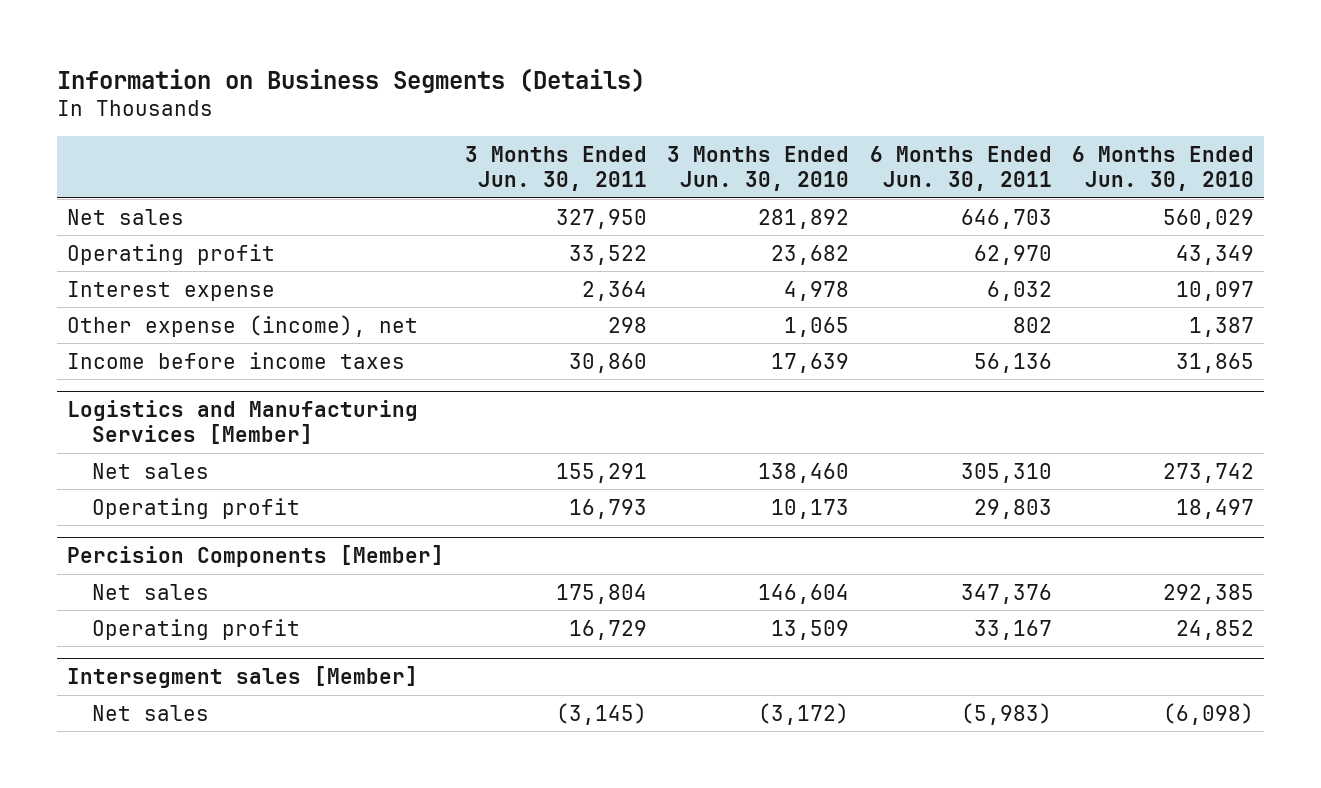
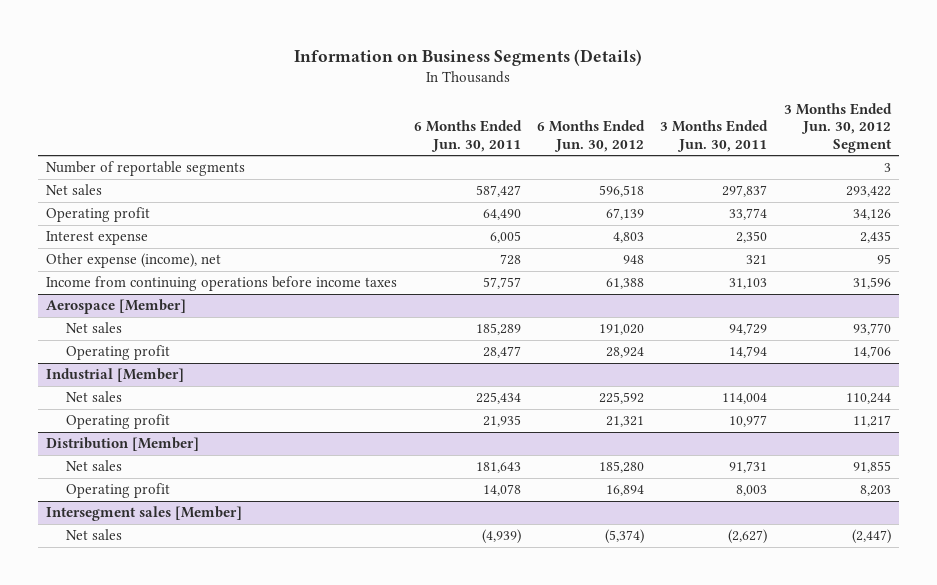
- | 3 Months Ended Jun. 30, 2011 | 3 Months Ended Jun. 30, 2010 | 6 Months Ended Jun. 30, 2011 | 6 Months Ended Jun. 30, 2010
+ | 6 Months Ended Jun. 30, 2011 | 6 Months Ended Jun. 30, 2012 | 3 Months Ended Jun. 30, 2011 | 3 Months Ended Jun. 30, 2012 Segment
- Net sales | 327,950 | 281,892 | 646,703 | 560,029
- Operating profit | 33,522 | 23,682 | 62,970 | 43,349
- Interest expense | 2,364 | 4,978 | 6,032 | 10,097
- Other expense (income), net | 298 | 1,065 | 802 | 1,387
- Income before income taxes | 30,860 | 17,639 | 56,136 | 31,865
- Logistics and Manufacturing Services [Member]
- Net sales | 155,291 | 138,460 | 305,310 | 273,742
- Operating profit | 16,793 | 10,173 | 29,803 | 18,497
- Percision Components [Member]
- Net sales | 175,804 | 146,604 | 347,376 | 292,385
- Operating profit | 16,729 | 13,509 | 33,167 | 24,852
+ Number of reportable segments | | | | 3
+ Net sales | 587,427 | 596,518 | 297,837 | 293,422
+ Operating profit | 64,490 | 67,139 | 33,774 | 34,126
+ Interest expense | 6,005 | 4,803 | 2,350 | 2,435
+ Other expense (income), net | 728 | 948 | 321 | 95
+ Income from continuing operations before income taxes | 57,757 | 61,388 | 31,103 | 31,596
+ Aerospace [Member]
+ Net sales | 185,289 | 191,020 | 94,729 | 93,770
+ Operating profit | 28,477 | 28,924 | 14,794 | 14,706
+ Industrial [Member]
+ Net sales | 225,434 | 225,592 | 114,004 | 110,244
+ Operating profit | 21,935 | 21,321 | 10,977 | 11,217
+ Distribution [Member]
+ Net sales | 181,643 | 185,280 | 91,731 | 91,855
+ Operating profit | 14,078 | 16,894 | 8,003 | 8,203
@ Intersegment sales [Member]
- Net sales | (3,145) | (3,172) | (5,983) | (6,098)
+ Net sales | (4,939) | (5,374) | (2,627) | (2,447)

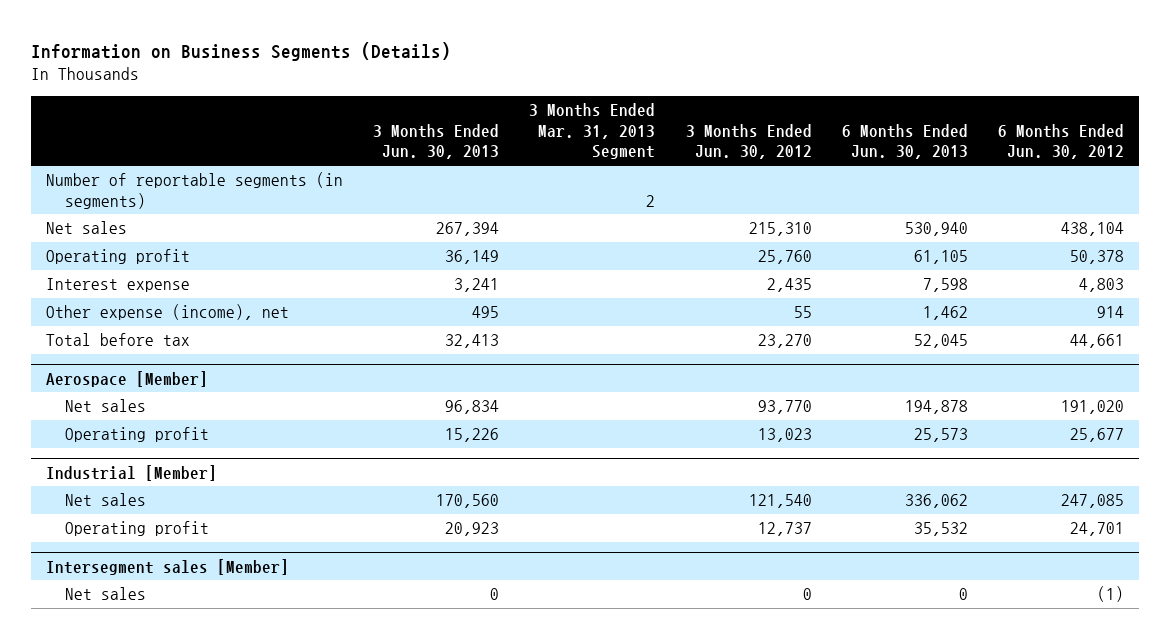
- | 6 Months Ended Jun. 30, 2011 | 6 Months Ended Jun. 30, 2012 | 3 Months Ended Jun. 30, 2011 | 3 Months Ended Jun. 30, 2012 Segment
+ | 3 Months Ended Jun. 30, 2013 | 3 Months Ended Mar. 31, 2013 Segment | 3 Months Ended Jun. 30, 2012 | 6 Months Ended Jun. 30, 2013 | 6 Months Ended Jun. 30, 2012
- Number of reportable segments | | | | 3
- Net sales | 587,427 | 596,518 | 297,837 | 293,422
- Operating profit | 64,490 | 67,139 | 33,774 | 34,126
+ Number of reportable segments (in segments) | | 2 | | |
+ Net sales | 267,394 | | 215,310 | 530,940 | 438,104
+ Operating profit | 36,149 | | 25,760 | 61,105 | 50,378
- Other expense (income), net | 728 | 948 | 321 | 95
- Income from continuing operations before income taxes | 57,757 | 61,388 | 31,103 | 31,596
+ Other expense (income), net | 495 | | 55 | 1,462 | 914
+ Total before tax | 32,413 | | 23,270 | 52,045 | 44,661
@ Aerospace [Member]
- Operating profit | 28,477 | 28,924 | 14,794 | 14,706
+ Operating profit | 15,226 | | 13,023 | 25,573 | 25,677
@ Industrial [Member]
- Net sales | 225,434 | 225,592 | 114,004 | 110,244
- Operating profit | 21,935 | 21,321 | 10,977 | 11,217
- Distribution [Member]
- Net sales | 181,643 | 185,280 | 91,731 | 91,855
- Operating profit | 14,078 | 16,894 | 8,003 | 8,203
@ Industrial [Member]
+ Net sales | 170,560 | | 121,540 | 336,062 | 247,085
+ Operating profit | 20,923 | | 12,737 | 35,532 | 24,701
@ Intersegment sales [Member]
- Net sales | (4,939) | (5,374) | (2,627) | (2,447)
+ Net sales | 0 | | 0 | 0 | (1)

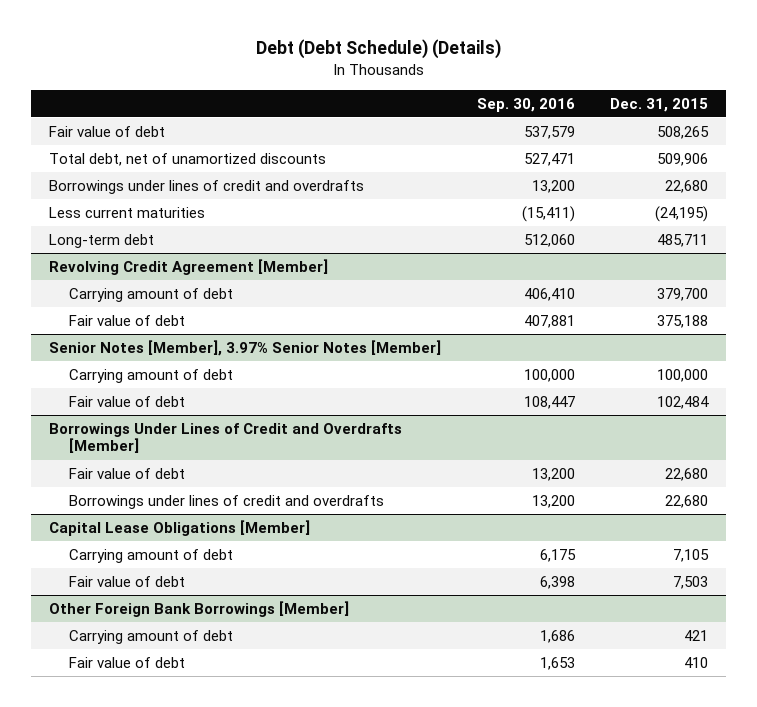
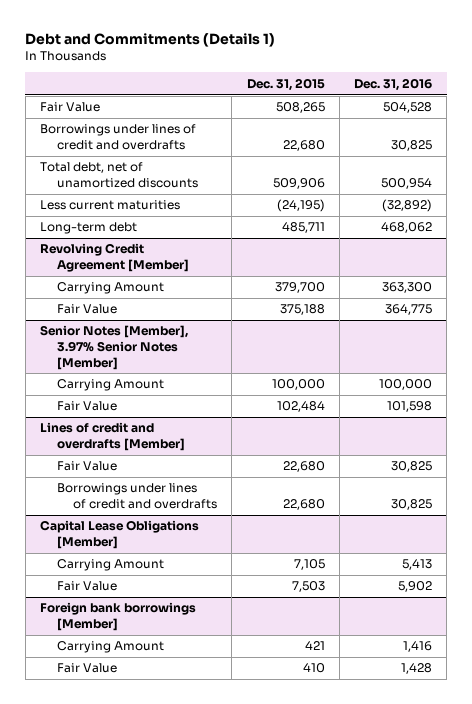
- Debt (Debt Schedule) (Details)
+ Debt and Commitments (Details 1)
- | Sep. 30, 2016 | Dec. 31, 2015
+ | Dec. 31, 2015 | Dec. 31, 2016
- Fair value of debt | 537,579 | 508,265
+ Fair Value | 508,265 | 504,528
moved down: Total debt, net of unamortized discounts | 509,906 | 500,954
@ Revolving Credit Agreement [Member]
- Carrying amount of debt | 406,410 | 379,700
- Fair value of debt | 407,881 | 375,188
+ Carrying Amount | 379,700 | 363,300
+ Fair Value | 375,188 | 364,775
@ Senior Notes [Member], 3.97% Senior Notes [Member]
- Carrying amount of debt | 100,000 | 100,000
- Fair value of debt | 108,447 | 102,484
- Borrowings Under Lines of Credit and Overdrafts [Member]
- Fair value of debt | 13,200 | 22,680
@ Senior Notes [Member], 3.97% Senior Notes [Member]
+ Carrying Amount | 100,000 | 100,000
+ Fair Value | 102,484 | 101,598
+ Lines of credit and overdrafts [Member]
+ Fair Value | 22,680 | 30,825
@ Capital Lease Obligations [Member]
- Carrying amount of debt | 6,175 | 7,105
- Fair value of debt | 6,398 | 7,503
- Other Foreign Bank Borrowings [Member]
- Carrying amount of debt | 1,686 | 421
- Fair value of debt | 1,653 | 410
@ Capital Lease Obligations [Member]
+ Carrying Amount | 7,105 | 5,413
+ Fair Value | 7,503 | 5,902
+ Foreign bank borrowings [Member]
+ Carrying Amount | 421 | 1,416
+ Fair Value | 410 | 1,428

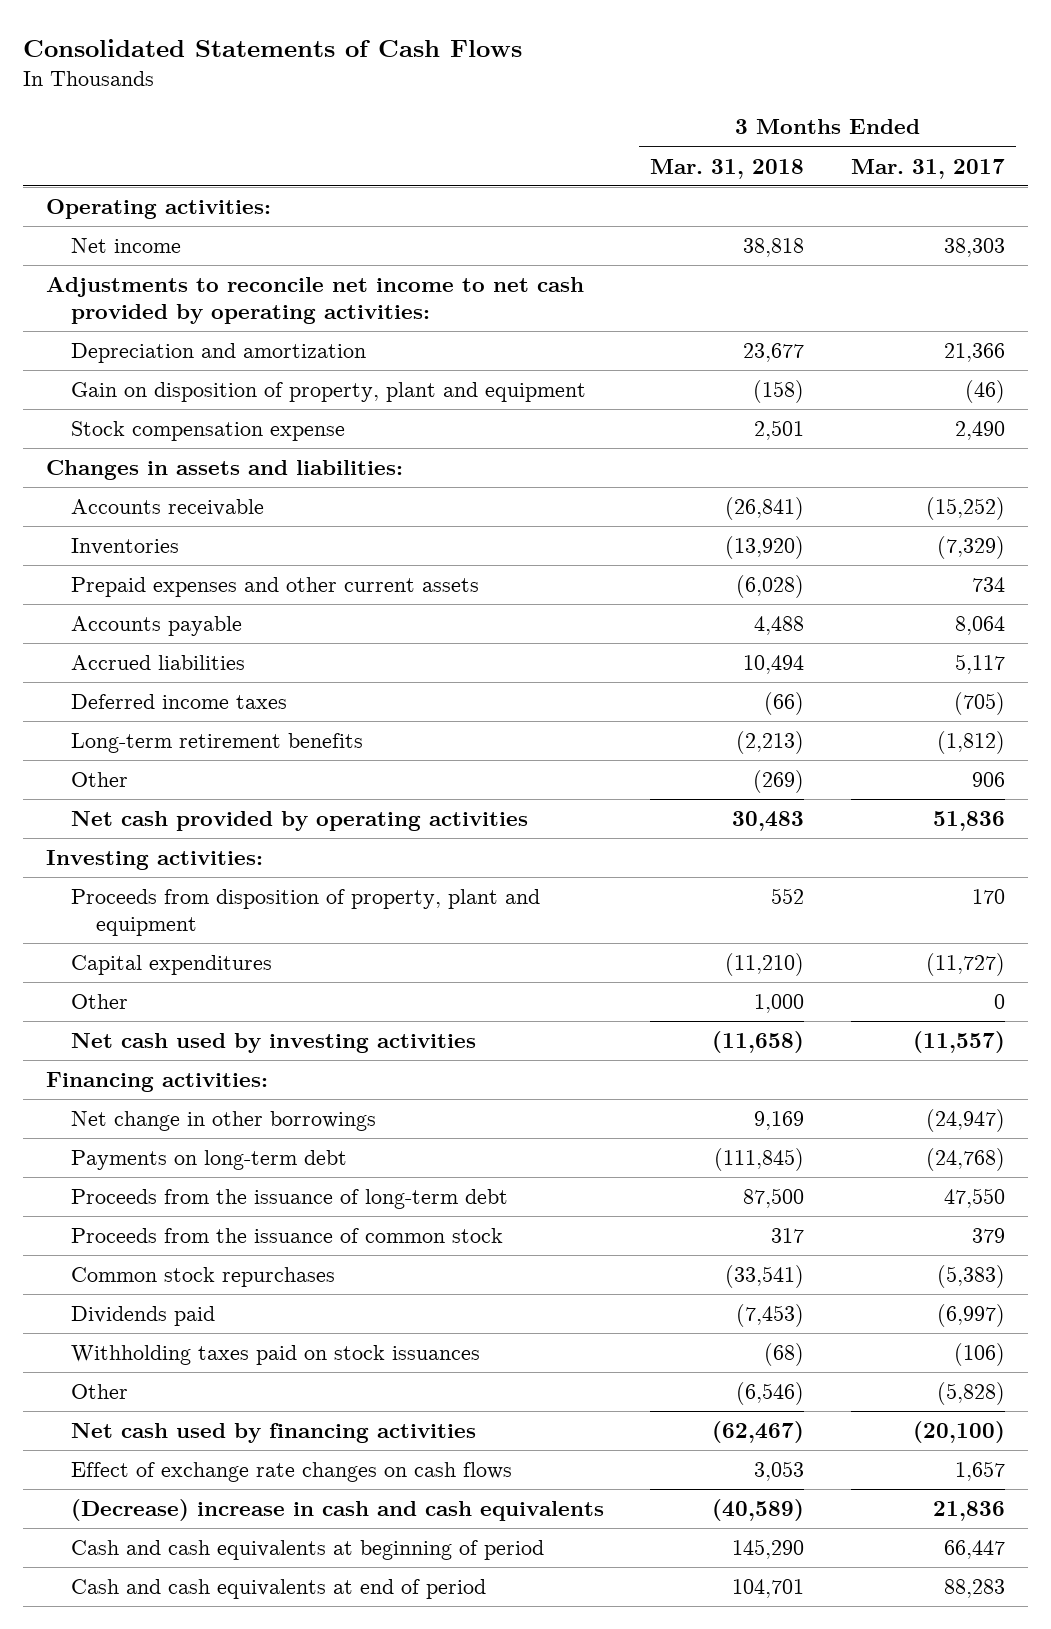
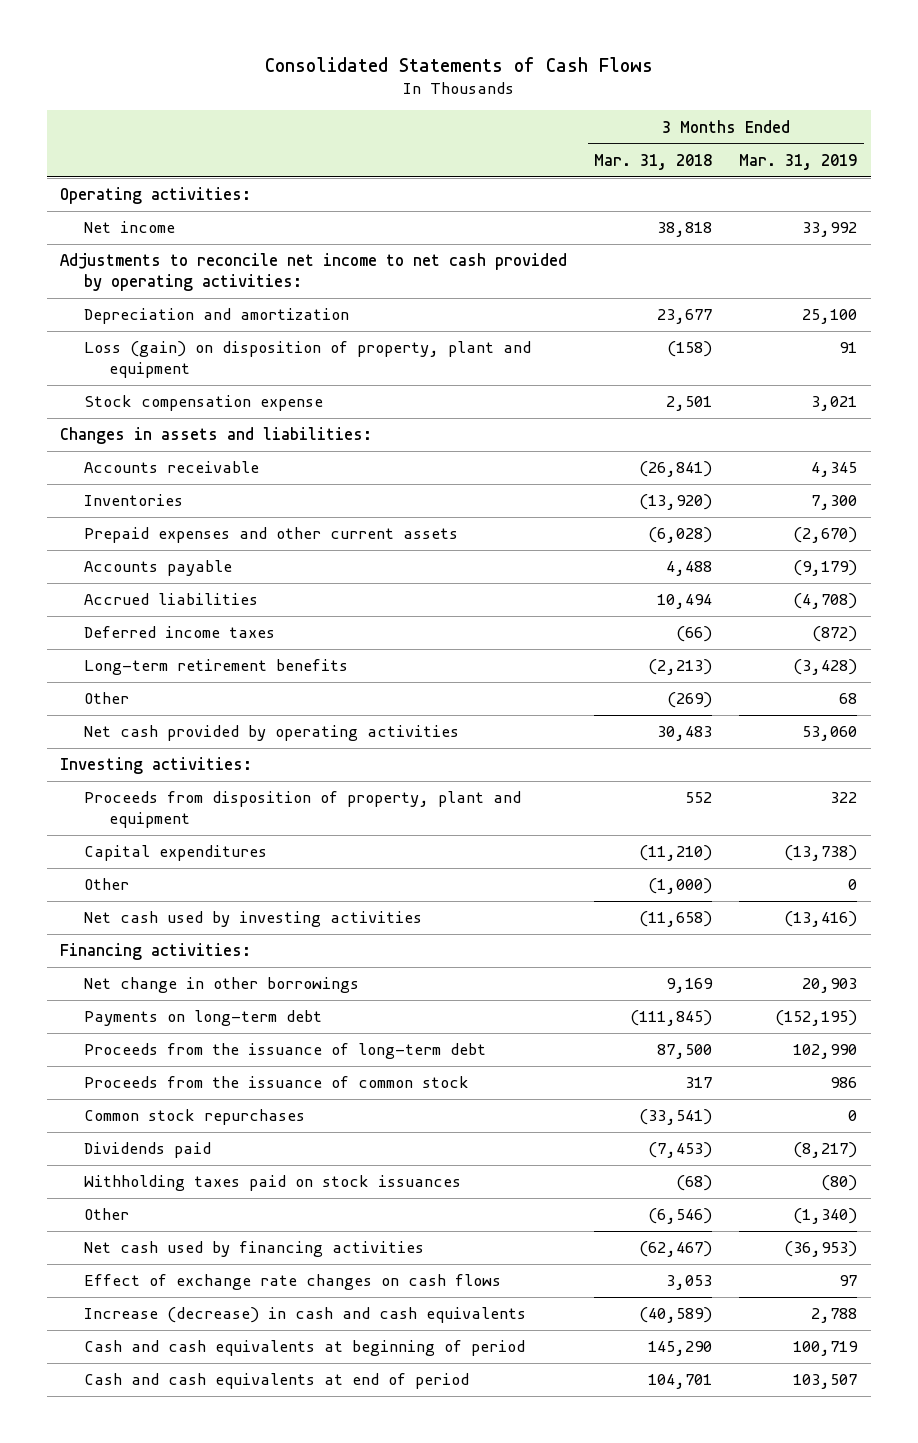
- | 3 Months Ended Mar. 31, 2018 | 3 Months Ended Mar. 31, 2017
+ | 3 Months Ended Mar. 31, 2018 | 3 Months Ended Mar. 31, 2019
- Gain on disposition of property, plant and equipment | (158) | (46)
+ Loss (gain) on disposition of property, plant and equipment | (158) | 91
- Other | 1,000 | 0
+ Other | (1,000) | 0
- (Decrease) increase in cash and cash equivalents | (40,589) | 21,836
+ Increase (decrease) in cash and cash equivalents | (40,589) | 2,788

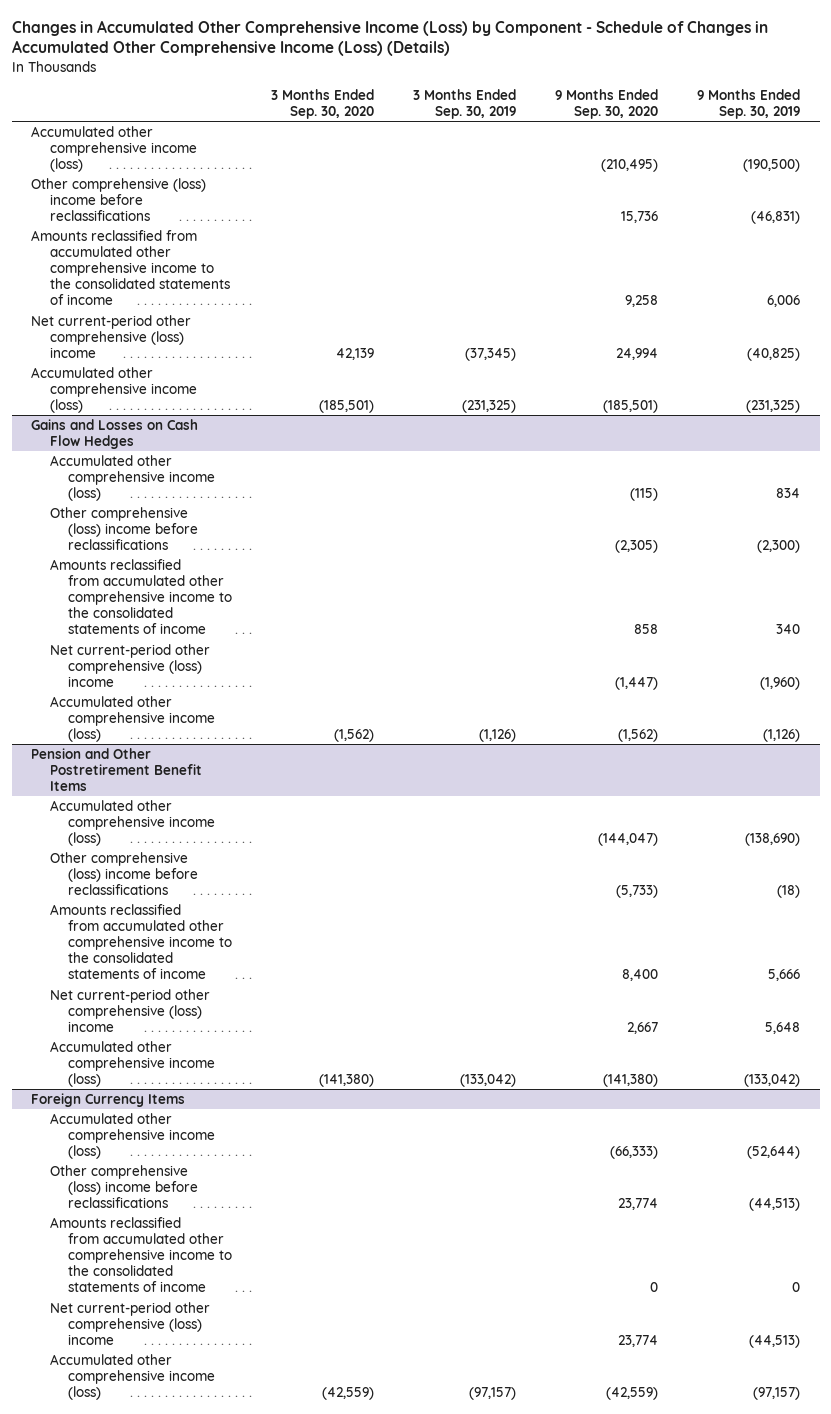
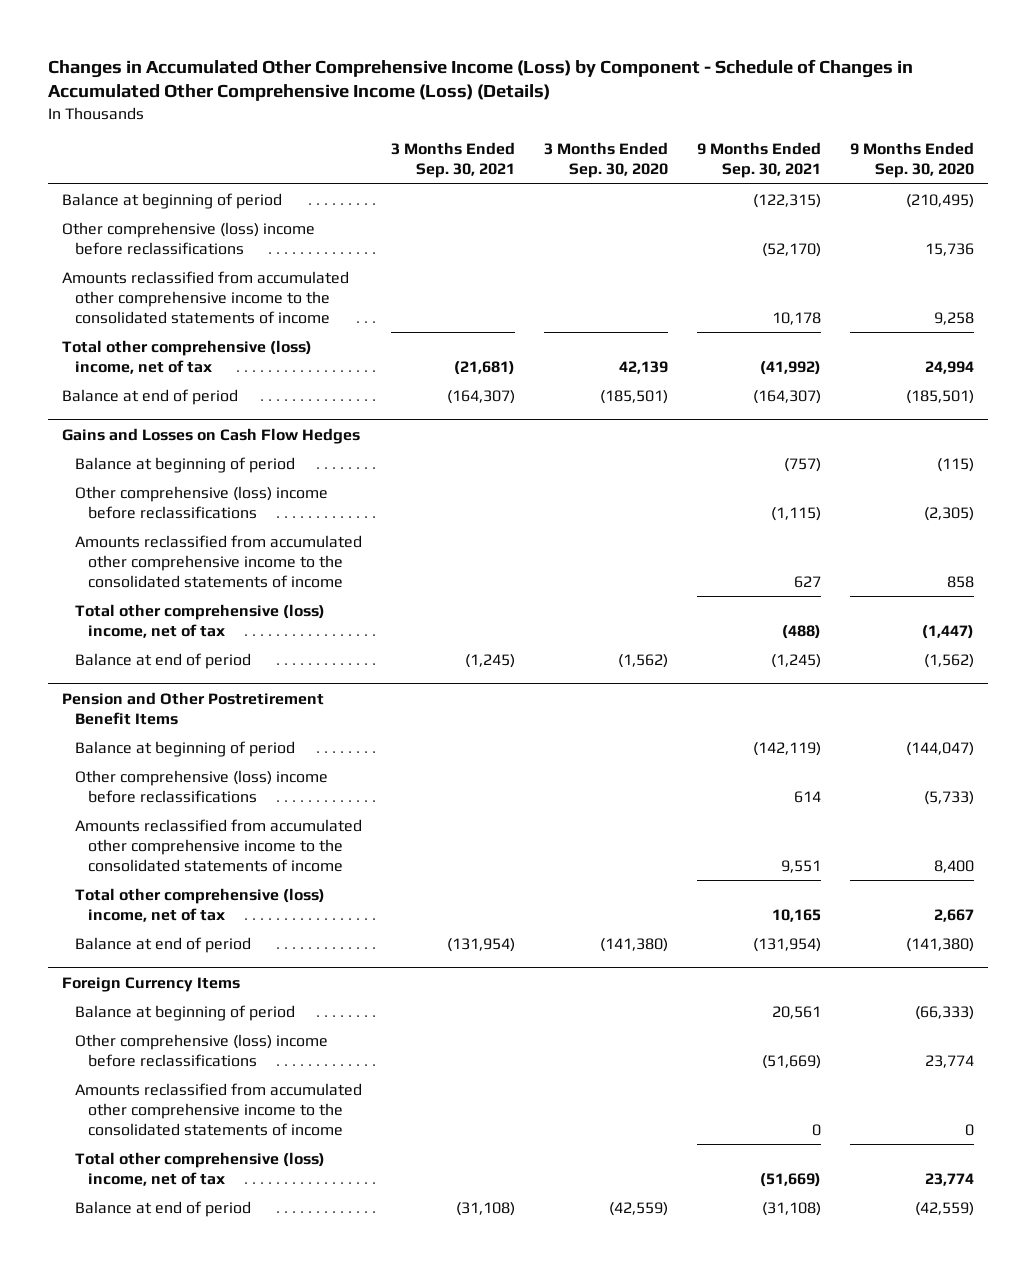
- | 3 Months Ended Sep. 30, 2020 | 3 Months Ended Sep. 30, 2019 | 9 Months Ended Sep. 30, 2020 | 9 Months Ended Sep. 30, 2019
+ | 3 Months Ended Sep. 30, 2021 | 3 Months Ended Sep. 30, 2020 | 9 Months Ended Sep. 30, 2021 | 9 Months Ended Sep. 30, 2020
- Accumulated other comprehensive income (loss) | | | (210,495) | (190,500)
+ Balance at beginning of period | | | (122,315) | (210,495)
- Net current-period other comprehensive (loss) income | 42,139 | (37,345) | 24,994 | (40,825)
- Accumulated other comprehensive income (loss) | (185,501) | (231,325) | (185,501) | (231,325)
+ Total other comprehensive (loss) income, net of tax | (21,681) | 42,139 | (41,992) | 24,994
+ Balance at end of period | (164,307) | (185,501) | (164,307) | (185,501)
@ Gains and Losses on Cash Flow Hedges
- Accumulated other comprehensive income (loss) | | | (115) | 834
+ Balance at beginning of period | | | (757) | (115)
- Net current-period other comprehensive (loss) income | | | (1,447) | (1,960)
- Accumulated other comprehensive income (loss) | (1,562) | (1,126) | (1,562) | (1,126)
+ Total other comprehensive (loss) income, net of tax | | | (488) | (1,447)
+ Balance at end of period | (1,245) | (1,562) | (1,245) | (1,562)
@ Pension and Other Postretirement Benefit Items
- Accumulated other comprehensive income (loss) | | | (144,047) | (138,690)
+ Balance at beginning of period | | | (142,119) | (144,047)
- Net current-period other comprehensive (loss) income | | | 2,667 | 5,648
- Accumulated other comprehensive income (loss) | (141,380) | (133,042) | (141,380) | (133,042)
+ Total other comprehensive (loss) income, net of tax | | | 10,165 | 2,667
+ Balance at end of period | (131,954) | (141,380) | (131,954) | (141,380)
@ Foreign Currency Items
- Accumulated other comprehensive income (loss) | | | (66,333) | (52,644)
+ Balance at beginning of period | | | 20,561 | (66,333)
- Net current-period other comprehensive (loss) income | | | 23,774 | (44,513)
- Accumulated other comprehensive income (loss) | (42,559) | (97,157) | (42,559) | (97,157)
+ Total other comprehensive (loss) income, net of tax | | | (51,669) | 23,774
+ Balance at end of period | (31,108) | (42,559) | (31,108) | (42,559)

